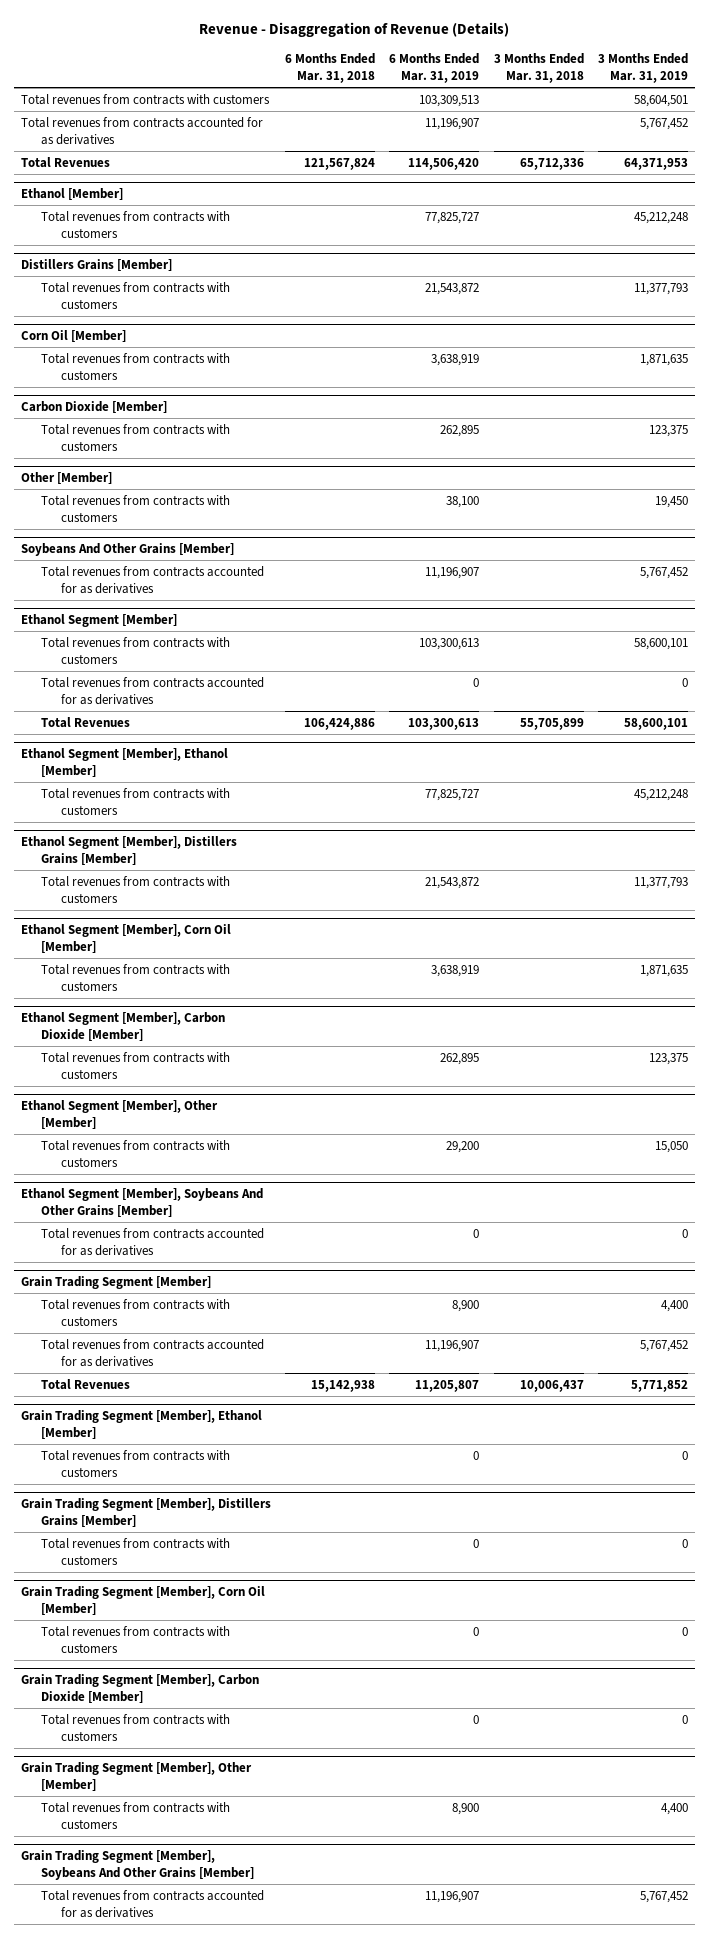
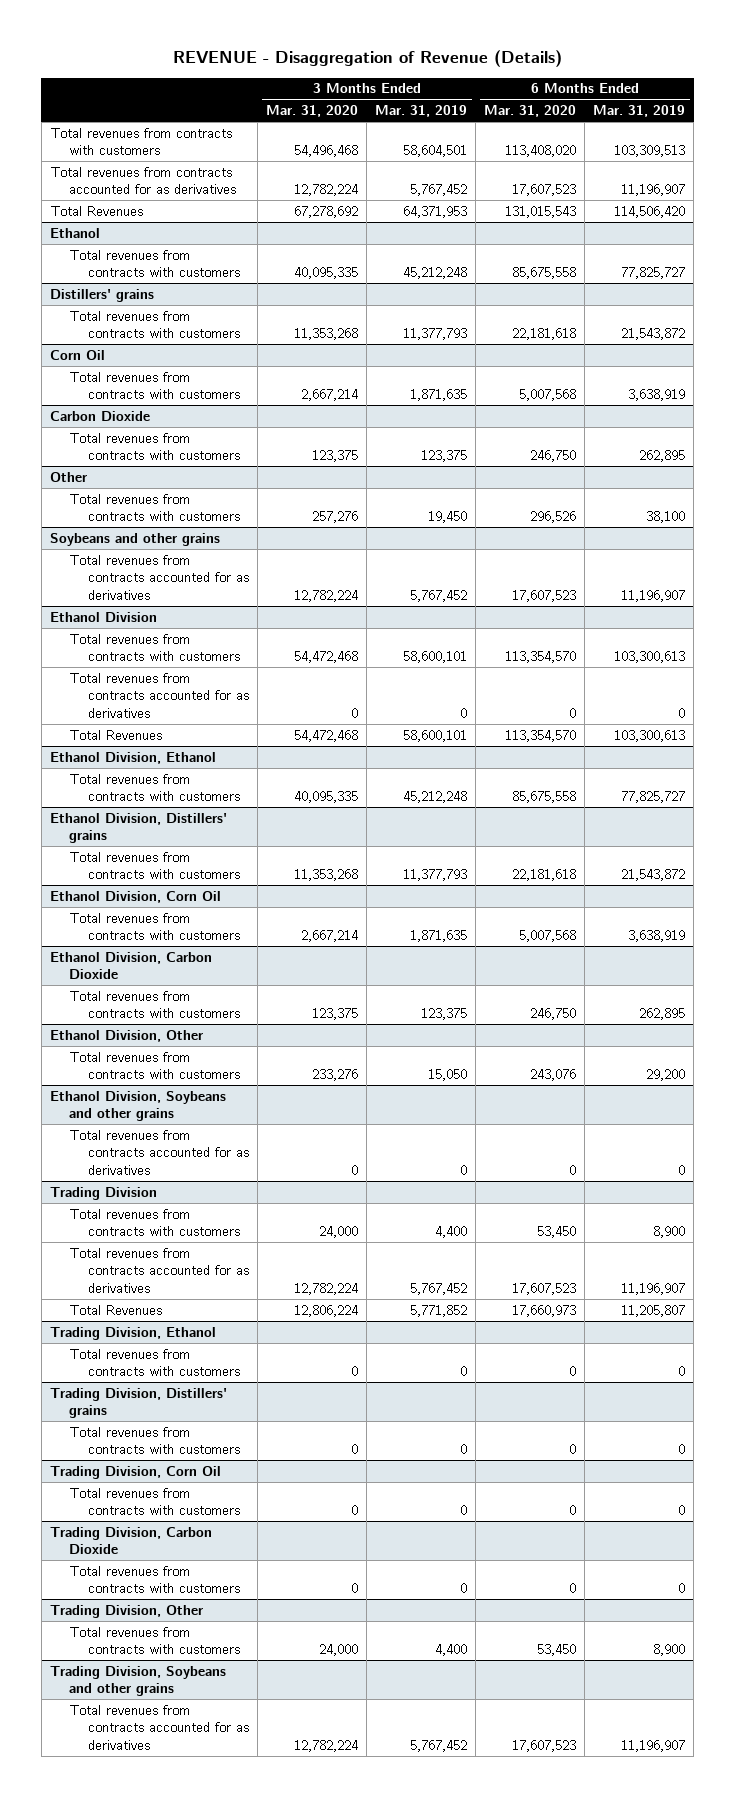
- Revenue - Disaggregation of Revenue (Details)
+ REVENUE - Disaggregation of Revenue (Details)
- | 6 Months Ended Mar. 31, 2018 | 6 Months Ended Mar. 31, 2019 | 3 Months Ended Mar. 31, 2018 | 3 Months Ended Mar. 31, 2019
+ | 3 Months Ended Mar. 31, 2020 | 3 Months Ended Mar. 31, 2019 | 6 Months Ended Mar. 31, 2020 | 6 Months Ended Mar. 31, 2019
- Ethanol [Member]
+ Ethanol
- Distillers Grains [Member]
+ Distillers' grains
- Corn Oil [Member]
+ Corn Oil
- Carbon Dioxide [Member]
+ Carbon Dioxide
- Other [Member]
+ Other
- Soybeans And Other Grains [Member]
+ Soybeans and other grains
- Ethanol Segment [Member]
+ Ethanol Division
- Ethanol Segment [Member], Ethanol [Member]
+ Ethanol Division, Ethanol
- Ethanol Segment [Member], Distillers Grains [Member]
+ Ethanol Division, Distillers' grains
- Ethanol Segment [Member], Corn Oil [Member]
+ Ethanol Division, Corn Oil
- Ethanol Segment [Member], Carbon Dioxide [Member]
+ Ethanol Division, Carbon Dioxide
- Ethanol Segment [Member], Other [Member]
+ Ethanol Division, Other
- Ethanol Segment [Member], Soybeans And Other Grains [Member]
+ Ethanol Division, Soybeans and other grains
- Grain Trading Segment [Member]
+ Trading Division
- Grain Trading Segment [Member], Ethanol [Member]
+ Trading Division, Ethanol
- Grain Trading Segment [Member], Distillers Grains [Member]
+ Trading Division, Distillers' grains
- Grain Trading Segment [Member], Corn Oil [Member]
+ Trading Division, Corn Oil
- Grain Trading Segment [Member], Carbon Dioxide [Member]
+ Trading Division, Carbon Dioxide
- Grain Trading Segment [Member], Other [Member]
+ Trading Division, Other
- Grain Trading Segment [Member], Soybeans And Other Grains [Member]
+ Trading Division, Soybeans and other grains

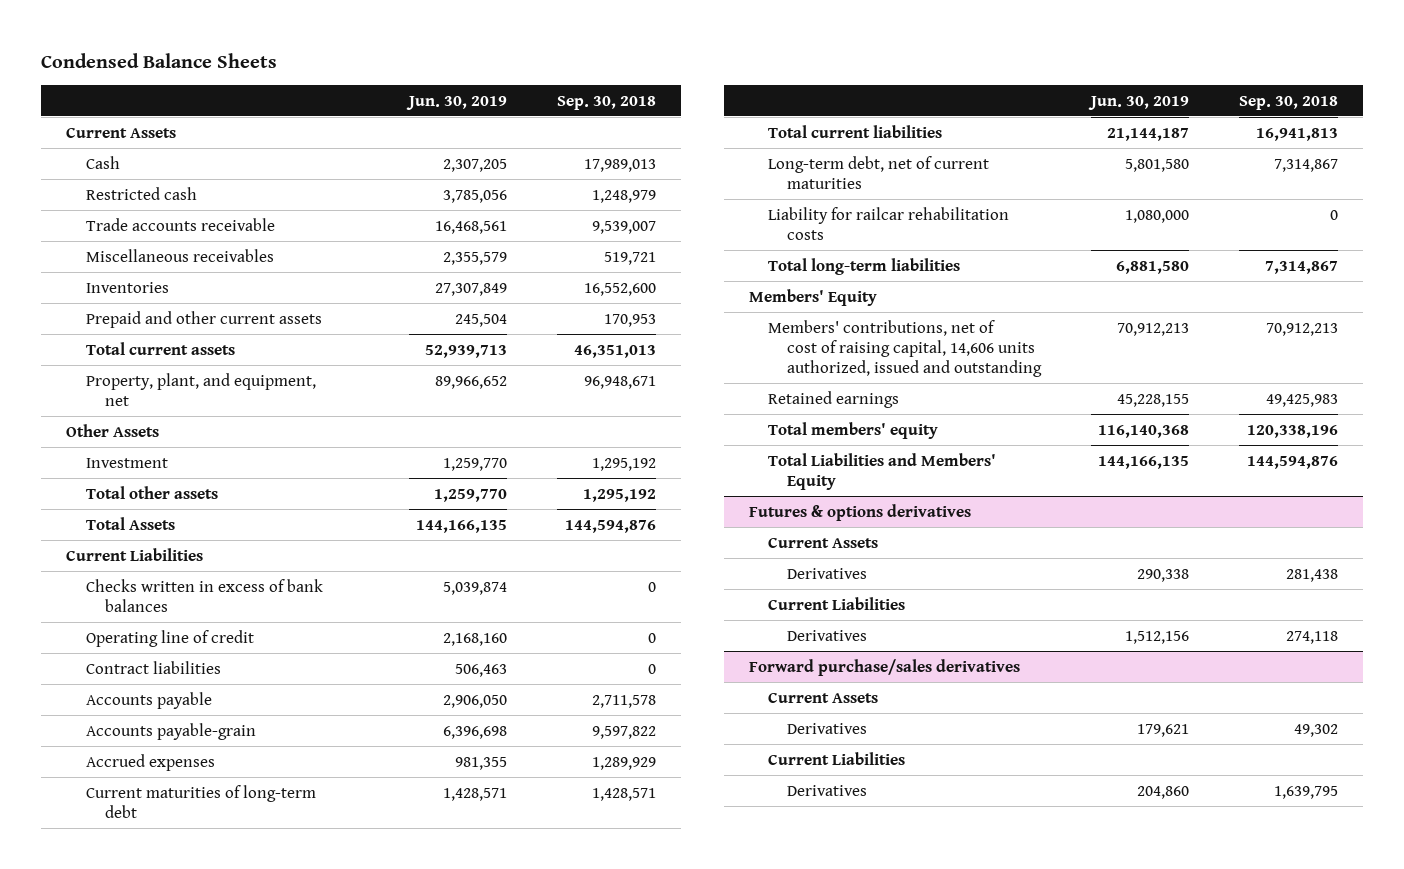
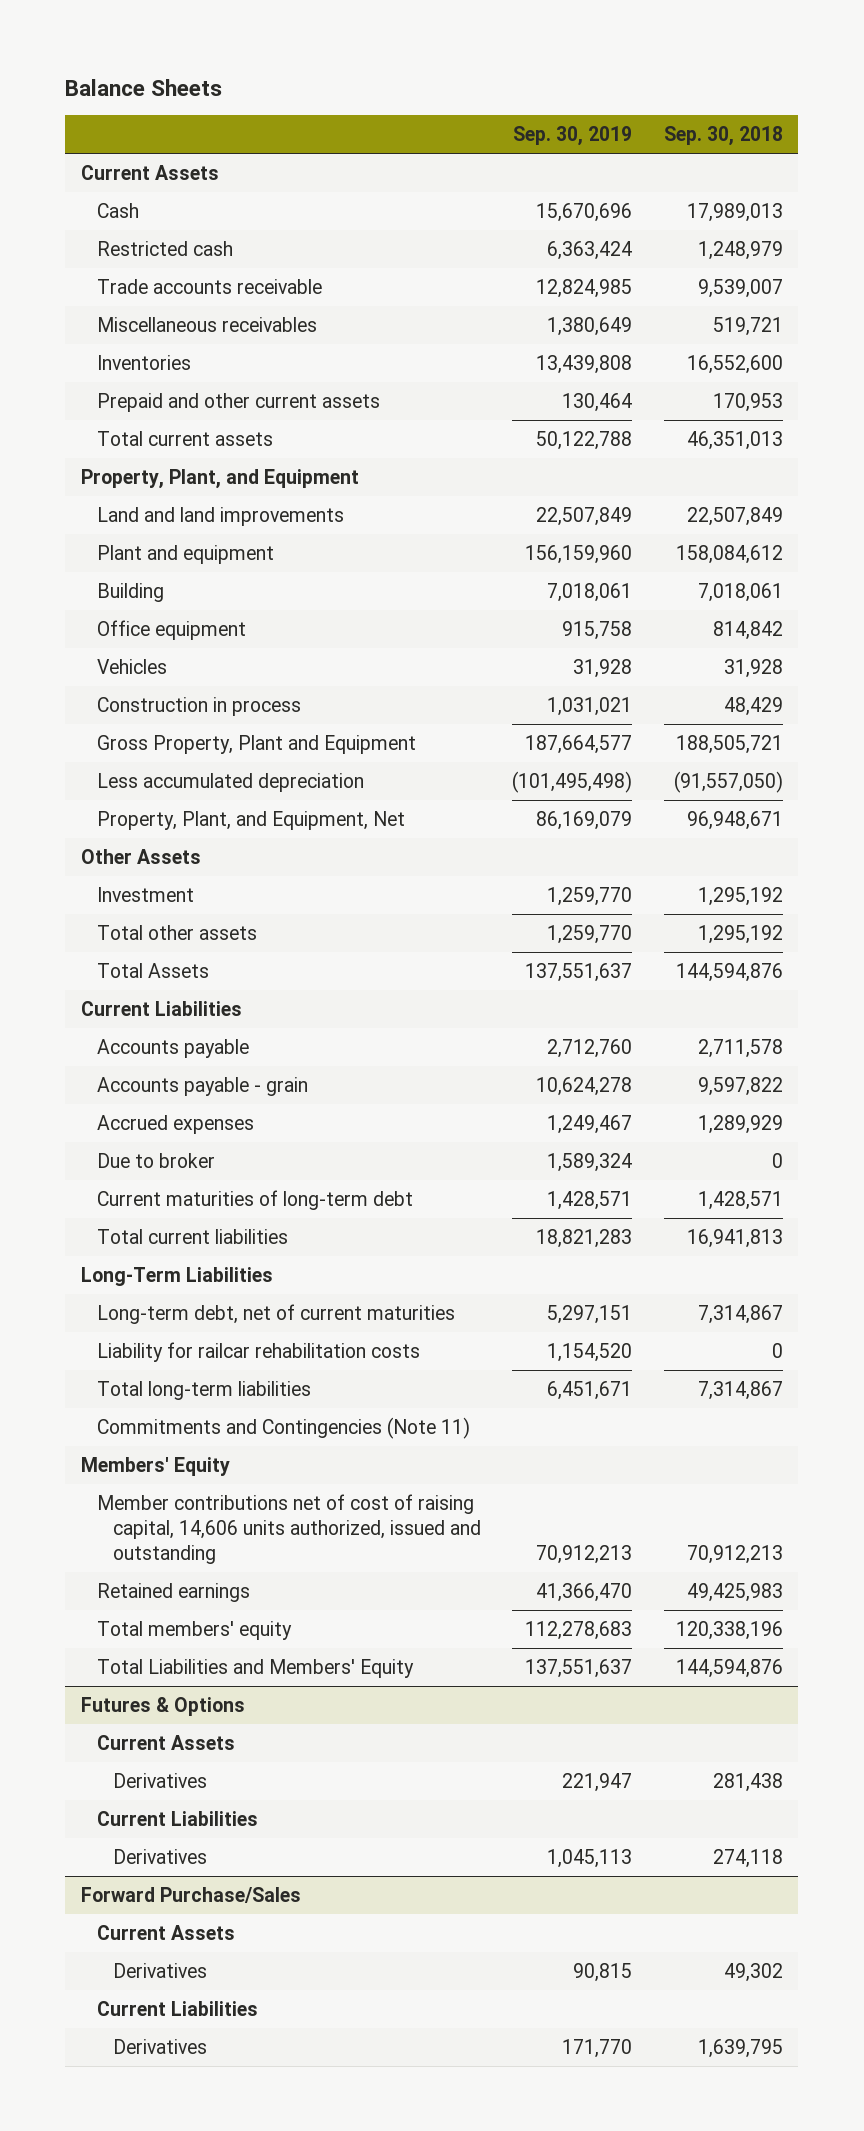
- Condensed Balance Sheets
+ Balance Sheets
- | Jun. 30, 2019 | Sep. 30, 2018
+ | Sep. 30, 2019 | Sep. 30, 2018
- Property, plant, and equipment, net | 89,966,652 | 96,948,671
+ Property, Plant, and Equipment
+ Land and land improvements | 22,507,849 | 22,507,849
+ Plant and equipment | 156,159,960 | 158,084,612
+ Building | 7,018,061 | 7,018,061
+ Office equipment | 915,758 | 814,842
+ Vehicles | 31,928 | 31,928
+ Construction in process | 1,031,021 | 48,429
+ Gross Property, Plant and Equipment | 187,664,577 | 188,505,721
+ Less accumulated depreciation | (101,495,498) | (91,557,050)
+ Property, Plant, and Equipment, Net | 86,169,079 | 96,948,671
- Checks written in excess of bank balances | 5,039,874 | 0
- Operating line of credit | 2,168,160 | 0
- Contract liabilities | 506,463 | 0
- Accounts payable-grain | 6,396,698 | 9,597,822
+ Accounts payable - grain | 10,624,278 | 9,597,822
+ Due to broker | 1,589,324 | 0
+ Long-Term Liabilities
+ Commitments and Contingencies (Note 11)
- Members' contributions, net of cost of raising capital, 14,606 units authorized, issued and outstanding | 70,912,213 | 70,912,213
+ Member contributions net of cost of raising capital, 14,606 units authorized, issued and outstanding | 70,912,213 | 70,912,213
- Futures & options derivatives
+ Futures & Options
- Forward purchase/sales derivatives
+ Forward Purchase/Sales

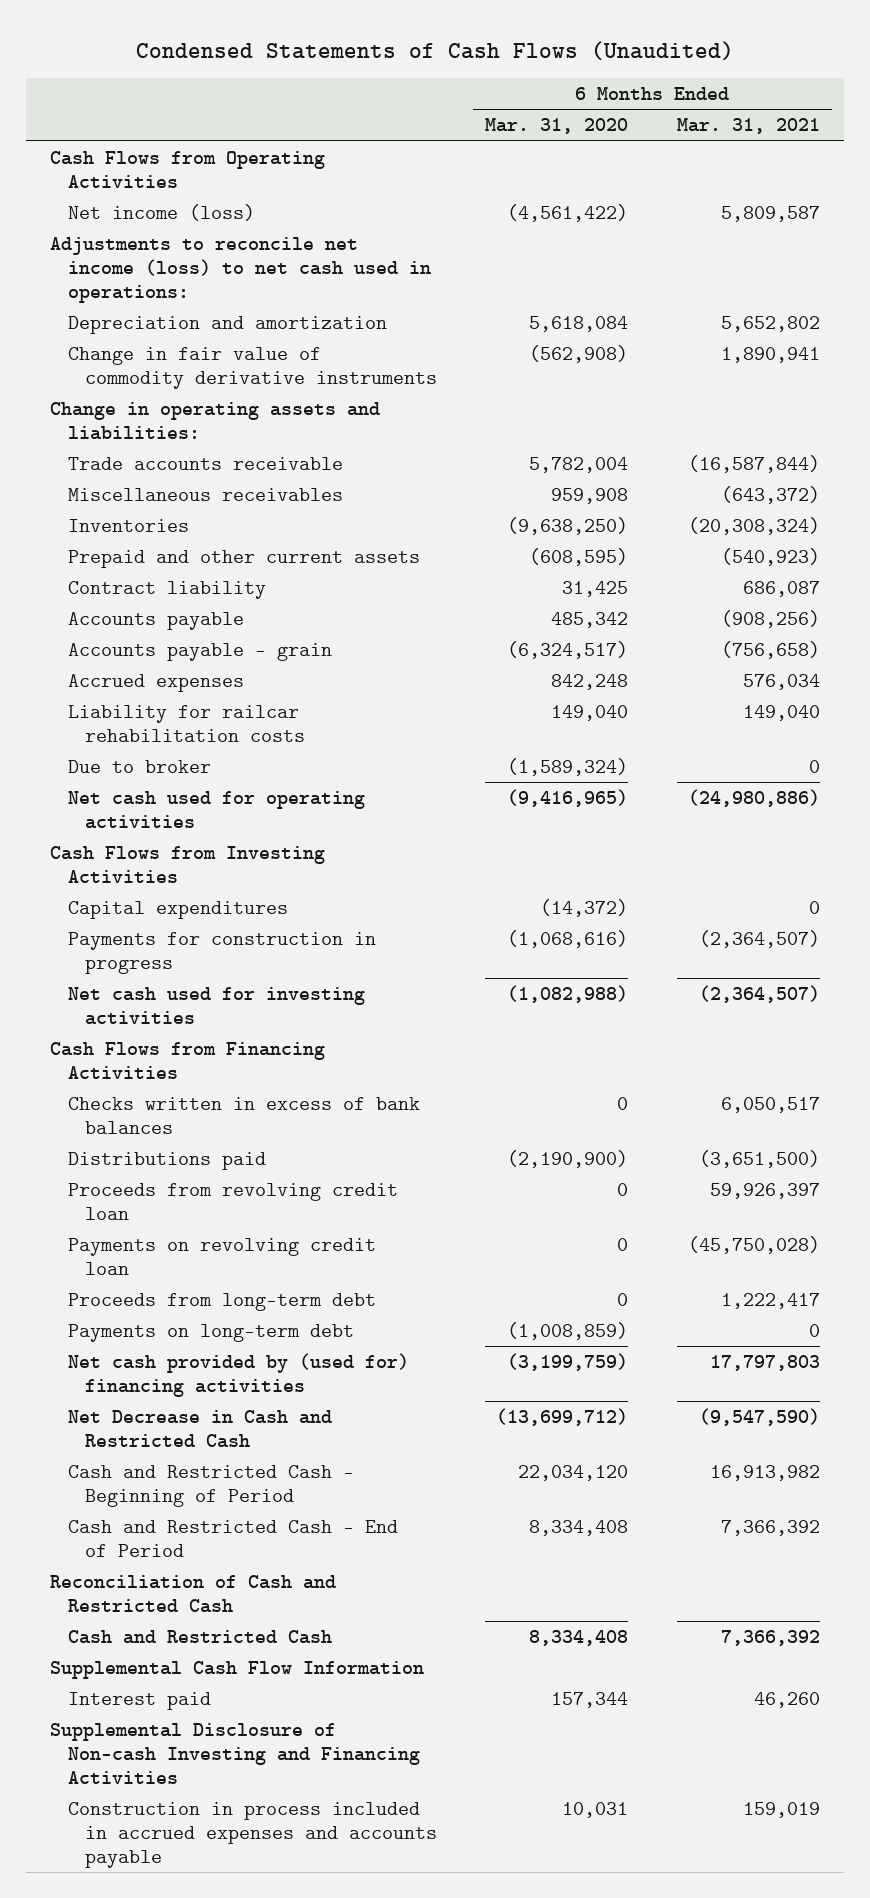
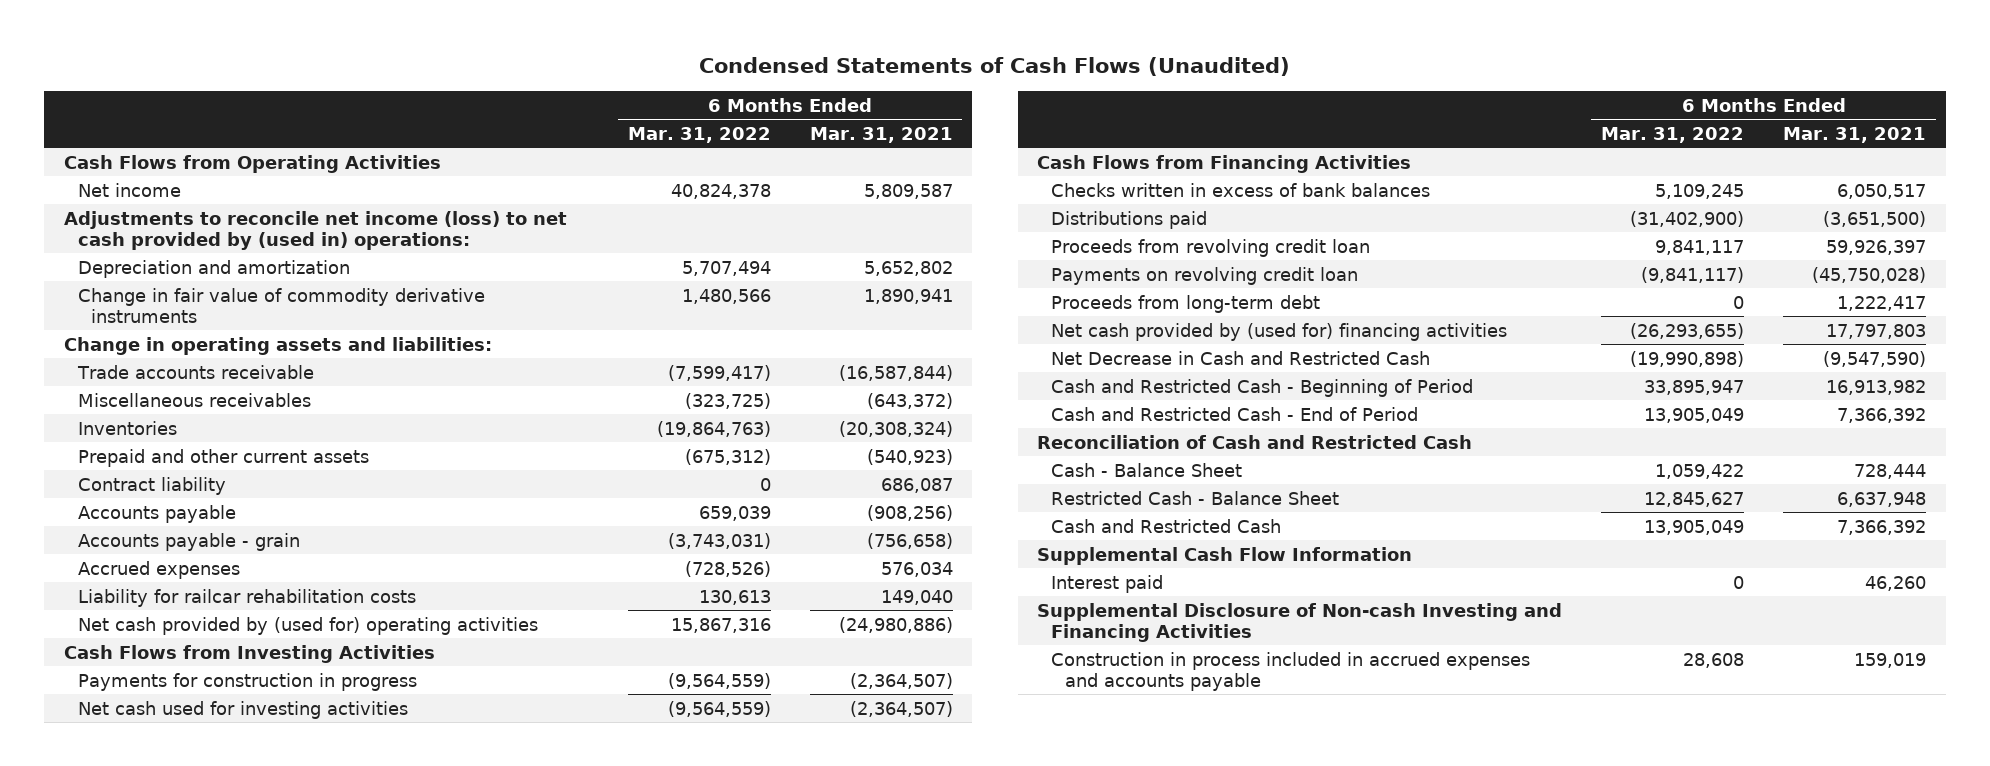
- | 6 Months Ended Mar. 31, 2020 | 6 Months Ended Mar. 31, 2021
+ | 6 Months Ended Mar. 31, 2022 | 6 Months Ended Mar. 31, 2021
- Net income (loss) | (4,561,422) | 5,809,587
- Adjustments to reconcile net income (loss) to net cash used in operations:
+ Net income | 40,824,378 | 5,809,587
+ Adjustments to reconcile net income (loss) to net cash provided by (used in) operations:
- Due to broker | (1,589,324) | 0
- Net cash used for operating activities | (9,416,965) | (24,980,886)
+ Net cash provided by (used for) operating activities | 15,867,316 | (24,980,886)
- Capital expenditures | (14,372) | 0
- Payments on long-term debt | (1,008,859) | 0
+ Cash - Balance Sheet | 1,059,422 | 728,444
+ Restricted Cash - Balance Sheet | 12,845,627 | 6,637,948

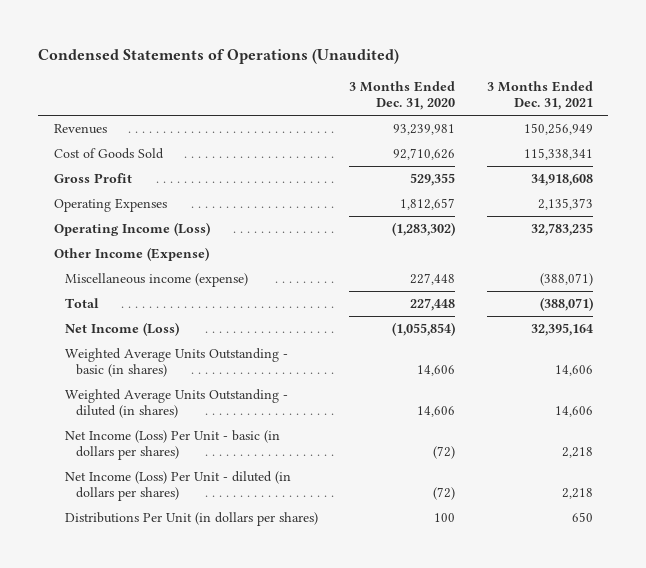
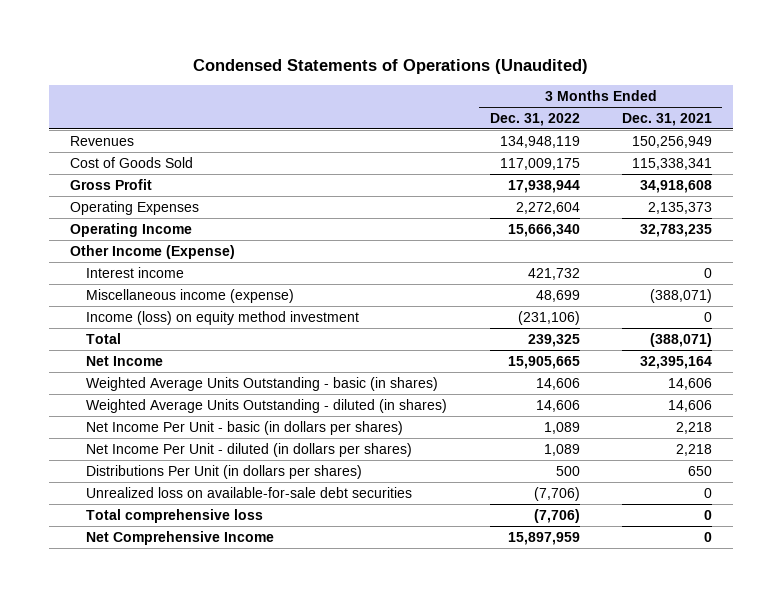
- | 3 Months Ended Dec. 31, 2020 | 3 Months Ended Dec. 31, 2021
+ | 3 Months Ended Dec. 31, 2022 | 3 Months Ended Dec. 31, 2021
- Operating Income (Loss) | (1,283,302) | 32,783,235
+ Operating Income | 15,666,340 | 32,783,235
+ Interest income | 421,732 | 0
+ Income (loss) on equity method investment | (231,106) | 0
- Net Income (Loss) | (1,055,854) | 32,395,164
+ Net Income | 15,905,665 | 32,395,164
- Net Income (Loss) Per Unit - basic (in dollars per shares) | (72) | 2,218
- Net Income (Loss) Per Unit - diluted (in dollars per shares) | (72) | 2,218
+ Net Income Per Unit - basic (in dollars per shares) | 1,089 | 2,218
+ Net Income Per Unit - diluted (in dollars per shares) | 1,089 | 2,218
+ Unrealized loss on available-for-sale debt securities | (7,706) | 0
+ Total comprehensive loss | (7,706) | 0
+ Net Comprehensive Income | 15,897,959 | 0

